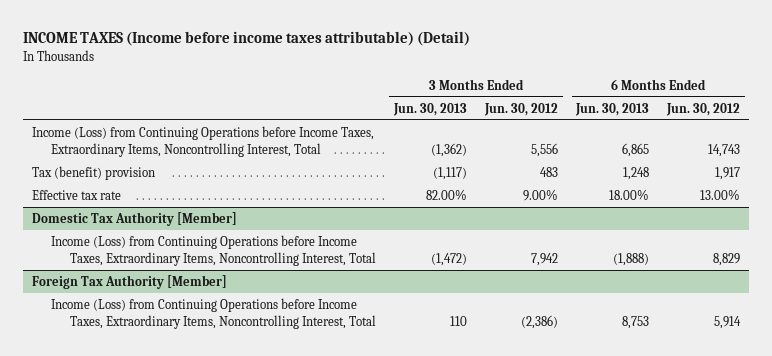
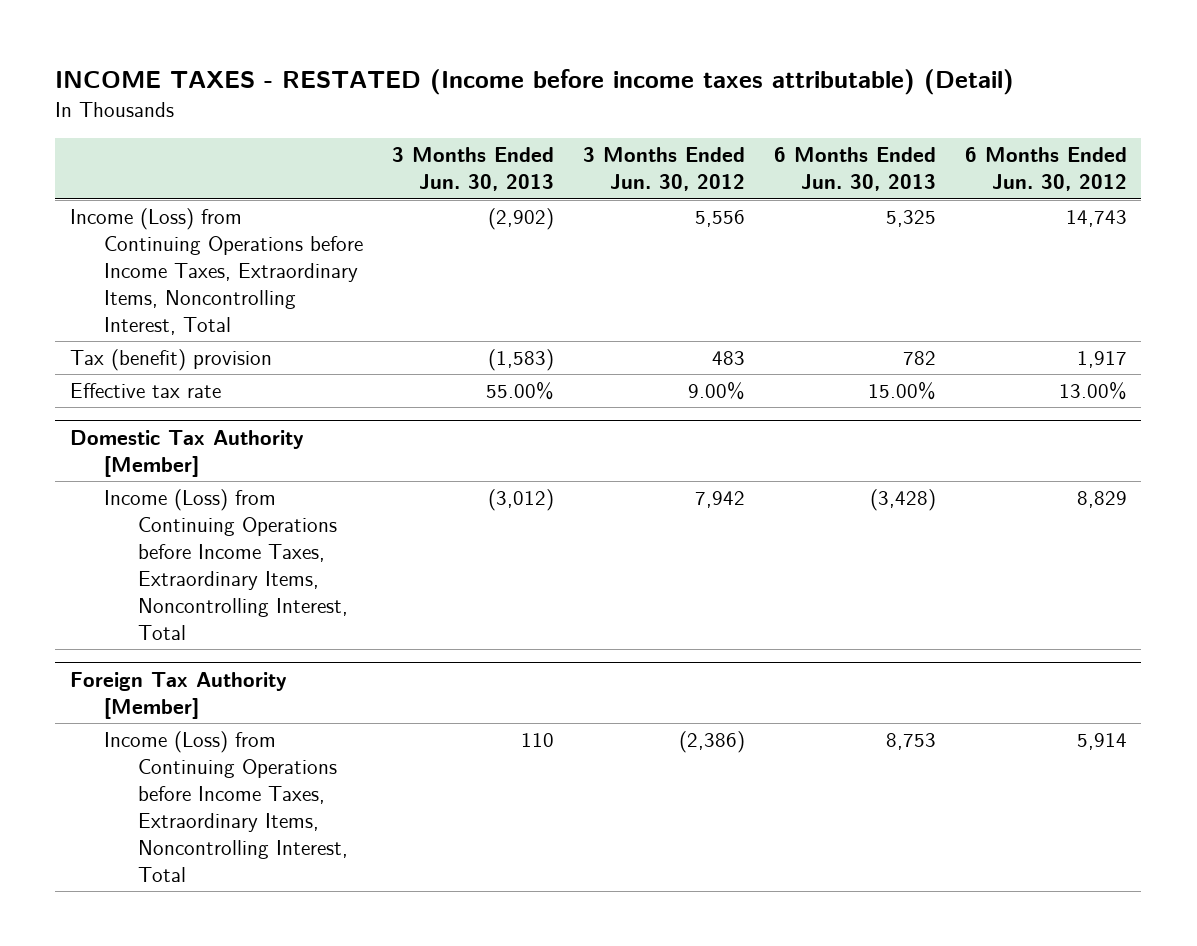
- INCOME TAXES (Income before income taxes attributable) (Detail)
+ INCOME TAXES - RESTATED (Income before income taxes attributable) (Detail)
- Income (Loss) from Continuing Operations before Income Taxes, Extraordinary Items, Noncontrolling Interest, Total | (1,362) | 5,556 | 6,865 | 14,743
- Tax (benefit) provision | (1,117) | 483 | 1,248 | 1,917
- Effective tax rate | 82.00% | 9.00% | 18.00% | 13.00%
+ Income (Loss) from Continuing Operations before Income Taxes, Extraordinary Items, Noncontrolling Interest, Total | (2,902) | 5,556 | 5,325 | 14,743
+ Tax (benefit) provision | (1,583) | 483 | 782 | 1,917
+ Effective tax rate | 55.00% | 9.00% | 15.00% | 13.00%
@ Domestic Tax Authority [Member]
- Income (Loss) from Continuing Operations before Income Taxes, Extraordinary Items, Noncontrolling Interest, Total | (1,472) | 7,942 | (1,888) | 8,829
+ Income (Loss) from Continuing Operations before Income Taxes, Extraordinary Items, Noncontrolling Interest, Total | (3,012) | 7,942 | (3,428) | 8,829

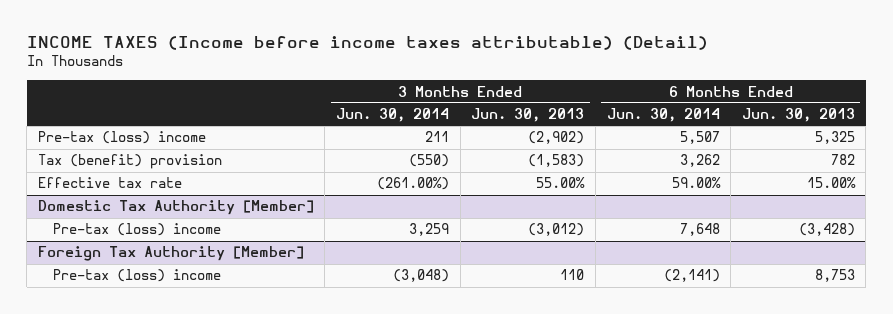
- INCOME TAXES - RESTATED (Income before income taxes attributable) (Detail)
+ INCOME TAXES (Income before income taxes attributable) (Detail)
- | 3 Months Ended Jun. 30, 2013 | 3 Months Ended Jun. 30, 2012 | 6 Months Ended Jun. 30, 2013 | 6 Months Ended Jun. 30, 2012
+ | 3 Months Ended Jun. 30, 2014 | 3 Months Ended Jun. 30, 2013 | 6 Months Ended Jun. 30, 2014 | 6 Months Ended Jun. 30, 2013
- Income (Loss) from Continuing Operations before Income Taxes, Extraordinary Items, Noncontrolling Interest, Total | (2,902) | 5,556 | 5,325 | 14,743
+ Pre-tax (loss) income | 211 | (2,902) | 5,507 | 5,325
@ Domestic Tax Authority [Member]
- Income (Loss) from Continuing Operations before Income Taxes, Extraordinary Items, Noncontrolling Interest, Total | (3,012) | 7,942 | (3,428) | 8,829
+ Pre-tax (loss) income | 3,259 | (3,012) | 7,648 | (3,428)
@ Foreign Tax Authority [Member]
- Income (Loss) from Continuing Operations before Income Taxes, Extraordinary Items, Noncontrolling Interest, Total | 110 | (2,386) | 8,753 | 5,914
+ Pre-tax (loss) income | (3,048) | 110 | (2,141) | 8,753

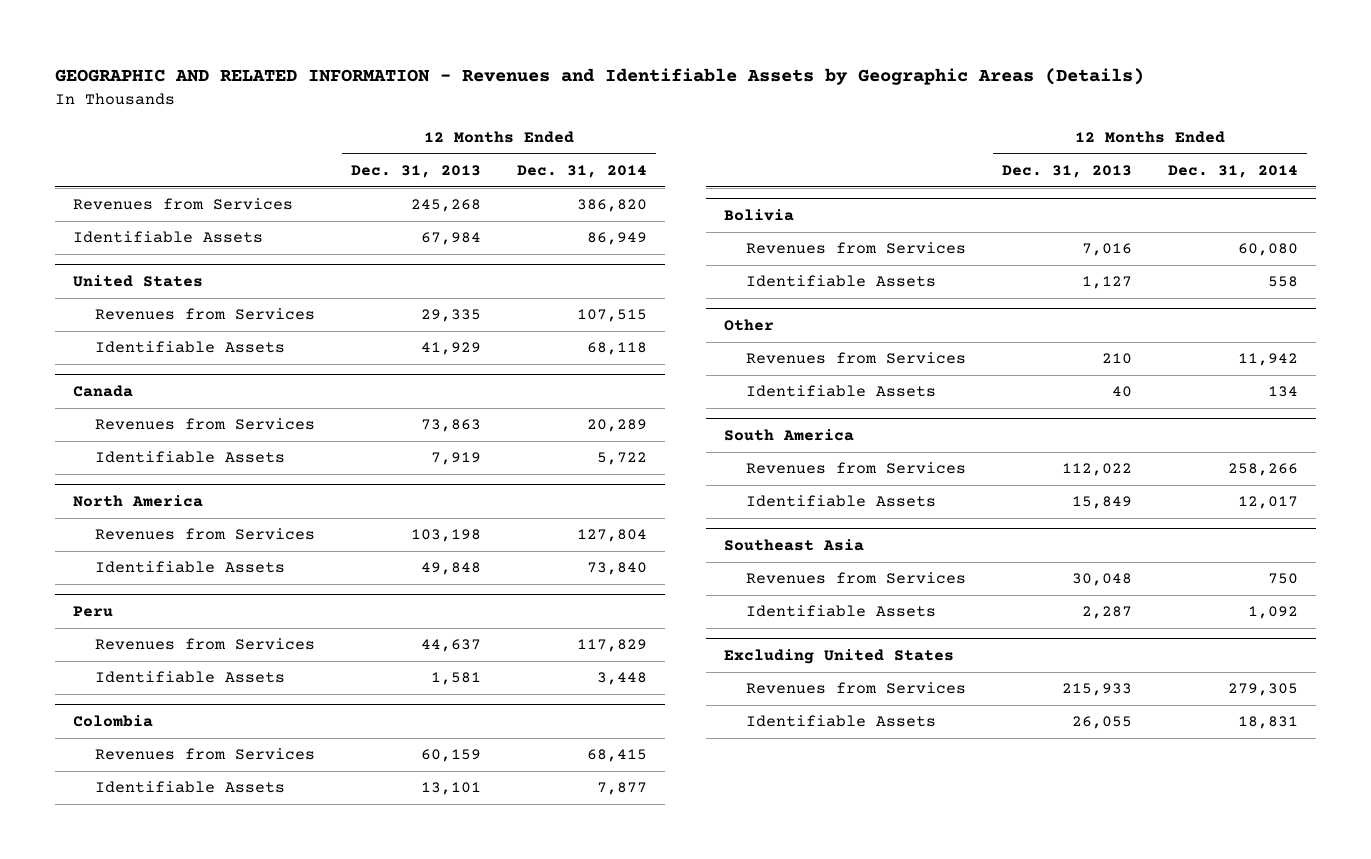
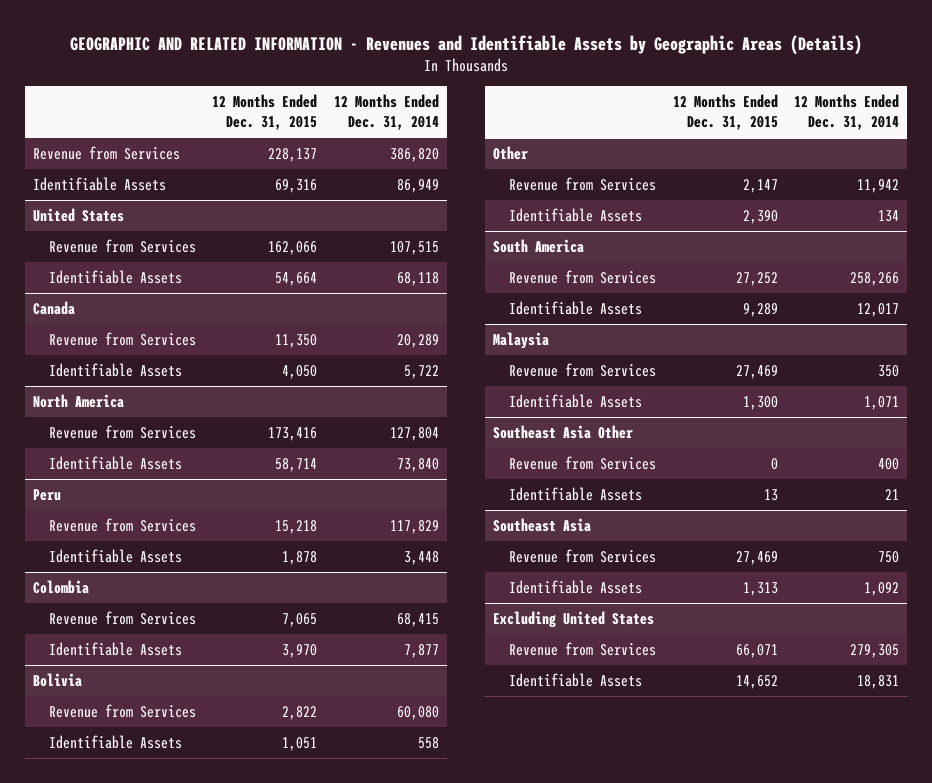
- | 12 Months Ended Dec. 31, 2013 | 12 Months Ended Dec. 31, 2014
+ | 12 Months Ended Dec. 31, 2015 | 12 Months Ended Dec. 31, 2014
- Revenues from Services | 245,268 | 386,820
+ Revenue from Services | 228,137 | 386,820
@ United States
- Revenues from Services | 29,335 | 107,515
+ Revenue from Services | 162,066 | 107,515
@ Canada
- Revenues from Services | 73,863 | 20,289
+ Revenue from Services | 11,350 | 20,289
@ North America
- Revenues from Services | 103,198 | 127,804
+ Revenue from Services | 173,416 | 127,804
@ Peru
- Revenues from Services | 44,637 | 117,829
+ Revenue from Services | 15,218 | 117,829
@ Colombia
- Revenues from Services | 60,159 | 68,415
+ Revenue from Services | 7,065 | 68,415
@ Bolivia
- Revenues from Services | 7,016 | 60,080
+ Revenue from Services | 2,822 | 60,080
@ Other
- Revenues from Services | 210 | 11,942
+ Revenue from Services | 2,147 | 11,942
@ South America
- Revenues from Services | 112,022 | 258,266
+ Revenue from Services | 27,252 | 258,266
+ Malaysia
+ Revenue from Services | 27,469 | 350
+ Identifiable Assets | 1,300 | 1,071
+ Southeast Asia Other
+ Revenue from Services | 0 | 400
+ Identifiable Assets | 13 | 21
@ Southeast Asia
- Revenues from Services | 30,048 | 750
+ Revenue from Services | 27,469 | 750
@ Excluding United States
- Revenues from Services | 215,933 | 279,305
+ Revenue from Services | 66,071 | 279,305

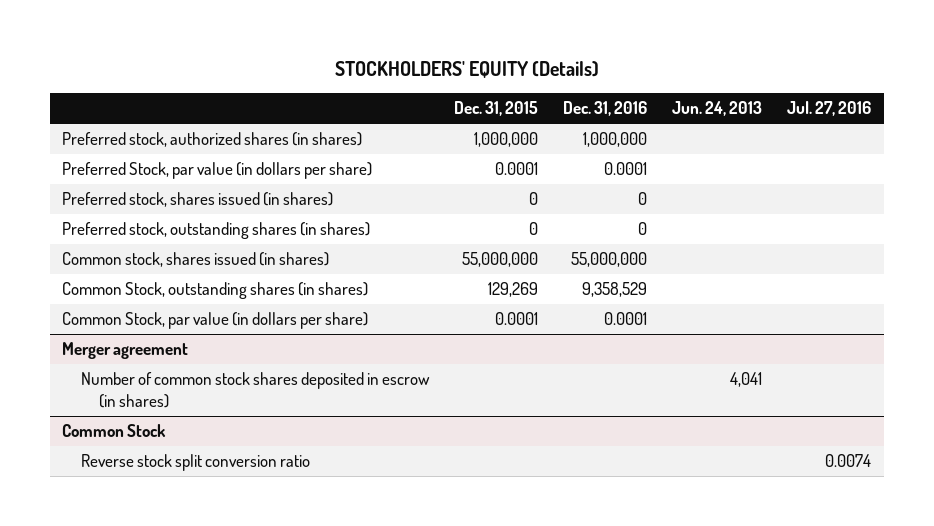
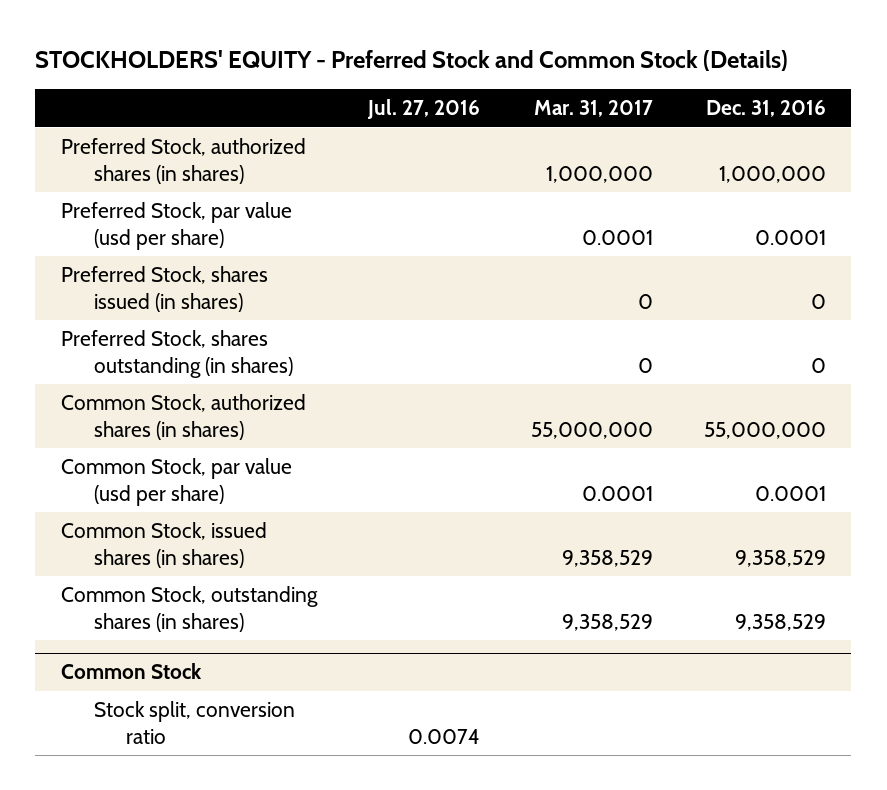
- STOCKHOLDERS' EQUITY (Details)
+ STOCKHOLDERS' EQUITY - Preferred Stock and Common Stock (Details)
- | Dec. 31, 2015 | Dec. 31, 2016 | Jun. 24, 2013 | Jul. 27, 2016
+ | Jul. 27, 2016 | Mar. 31, 2017 | Dec. 31, 2016
- Preferred stock, authorized shares (in shares) | 1,000,000 | 1,000,000 | |
- Preferred Stock, par value (in dollars per share) | 0.0001 | 0.0001 | |
- Preferred stock, shares issued (in shares) | 0 | 0 | |
- Preferred stock, outstanding shares (in shares) | 0 | 0 | |
- Common stock, shares issued (in shares) | 55,000,000 | 55,000,000 | |
+ Preferred Stock, authorized shares (in shares) | | 1,000,000 | 1,000,000
+ Preferred Stock, par value (usd per share) | | 0.0001 | 0.0001
+ Preferred Stock, shares issued (in shares) | | 0 | 0
+ Preferred Stock, shares outstanding (in shares) | | 0 | 0
+ Common Stock, authorized shares (in shares) | | 55,000,000 | 55,000,000
+ Common Stock, par value (usd per share) | | 0.0001 | 0.0001
+ Common Stock, issued shares (in shares) | | 9,358,529 | 9,358,529
- Common Stock, par value (in dollars per share) | 0.0001 | 0.0001 | |
- Merger agreement
- Number of common stock shares deposited in escrow (in shares) | | | 4,041 |
@ Common Stock
- Reverse stock split conversion ratio | | | | 0.0074
+ Stock split, conversion ratio | 0.0074 | |

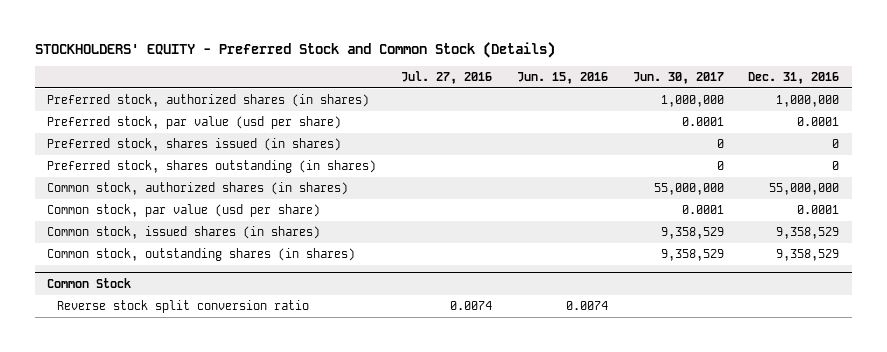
- | Jul. 27, 2016 | Mar. 31, 2017 | Dec. 31, 2016
+ | Jul. 27, 2016 | Jun. 15, 2016 | Jun. 30, 2017 | Dec. 31, 2016
- Preferred Stock, authorized shares (in shares) | | 1,000,000 | 1,000,000
- Preferred Stock, par value (usd per share) | | 0.0001 | 0.0001
- Preferred Stock, shares issued (in shares) | | 0 | 0
- Preferred Stock, shares outstanding (in shares) | | 0 | 0
- Common Stock, authorized shares (in shares) | | 55,000,000 | 55,000,000
- Common Stock, par value (usd per share) | | 0.0001 | 0.0001
- Common Stock, issued shares (in shares) | | 9,358,529 | 9,358,529
- Common Stock, outstanding shares (in shares) | | 9,358,529 | 9,358,529
+ Preferred stock, authorized shares (in shares) | | | 1,000,000 | 1,000,000
+ Preferred stock, par value (usd per share) | | | 0.0001 | 0.0001
+ Preferred stock, shares issued (in shares) | | | 0 | 0
+ Preferred stock, shares outstanding (in shares) | | | 0 | 0
+ Common stock, authorized shares (in shares) | | | 55,000,000 | 55,000,000
+ Common stock, par value (usd per share) | | | 0.0001 | 0.0001
+ Common stock, issued shares (in shares) | | | 9,358,529 | 9,358,529
+ Common stock, outstanding shares (in shares) | | | 9,358,529 | 9,358,529
@ Common Stock
- Stock split, conversion ratio | 0.0074 | |
+ Reverse stock split conversion ratio | 0.0074 | 0.0074 | |

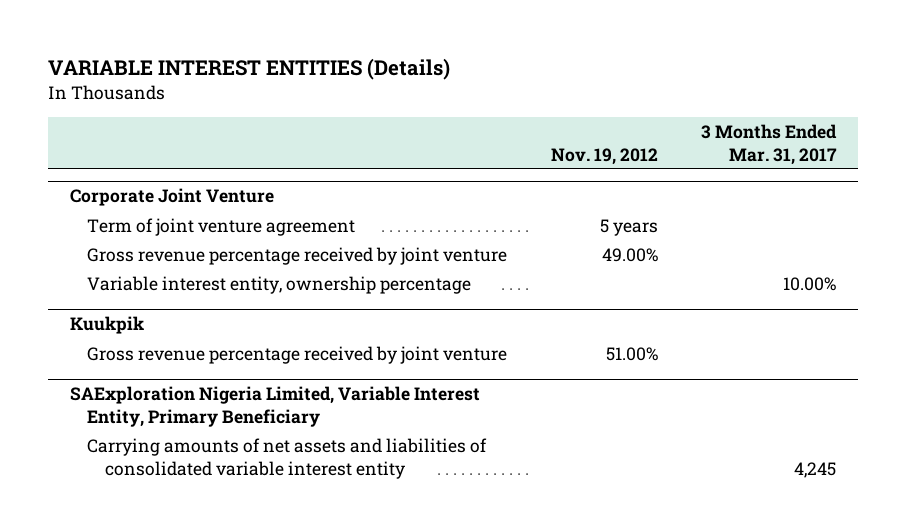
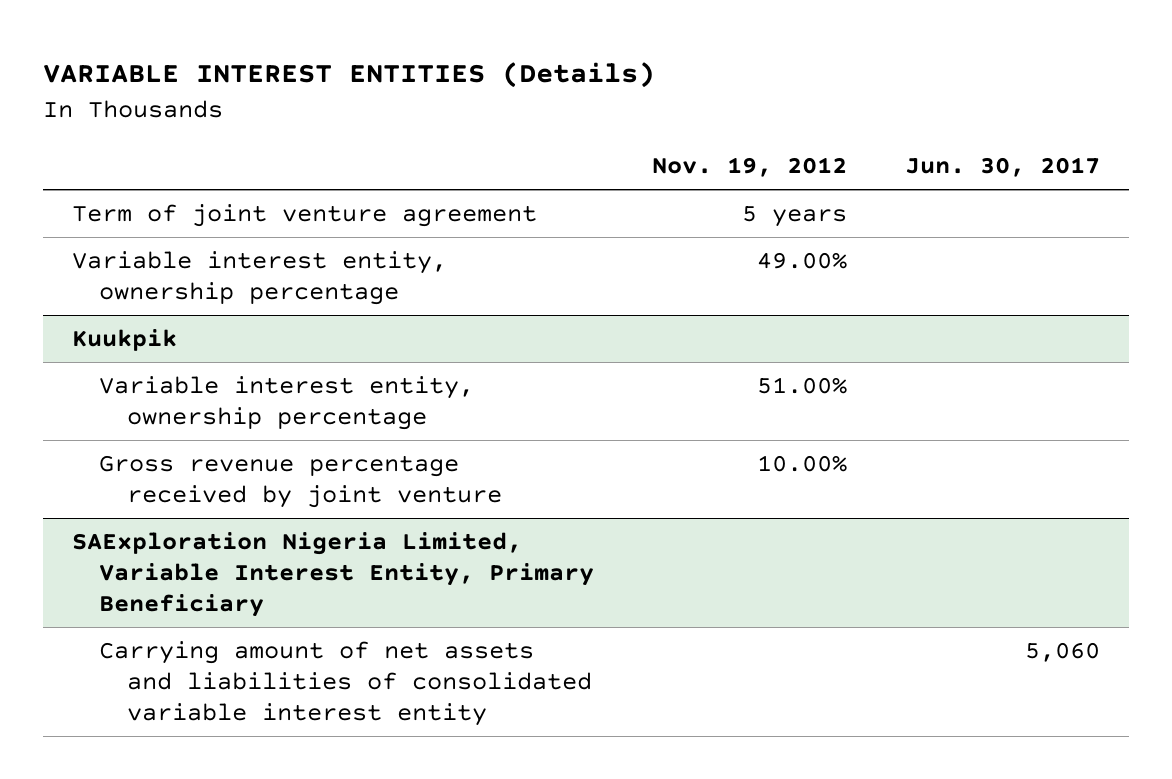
- | Nov. 19, 2012 | 3 Months Ended Mar. 31, 2017
+ | Nov. 19, 2012 | Jun. 30, 2017
- Corporate Joint Venture
- Gross revenue percentage received by joint venture | 49.00% |
- Variable interest entity, ownership percentage | | 10.00%
+ Variable interest entity, ownership percentage | 49.00% |
@ Kuukpik
- Gross revenue percentage received by joint venture | 51.00% |
+ Variable interest entity, ownership percentage | 51.00% |
+ Gross revenue percentage received by joint venture | 10.00% |
@ SAExploration Nigeria Limited, Variable Interest Entity, Primary Beneficiary
- Carrying amounts of net assets and liabilities of consolidated variable interest entity | | 4,245
+ Carrying amount of net assets and liabilities of consolidated variable interest entity | | 5,060

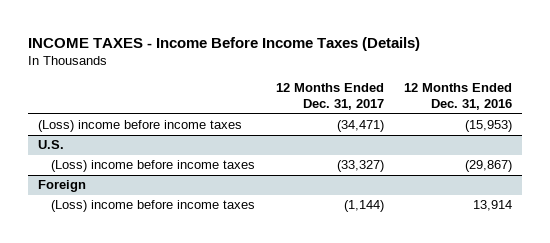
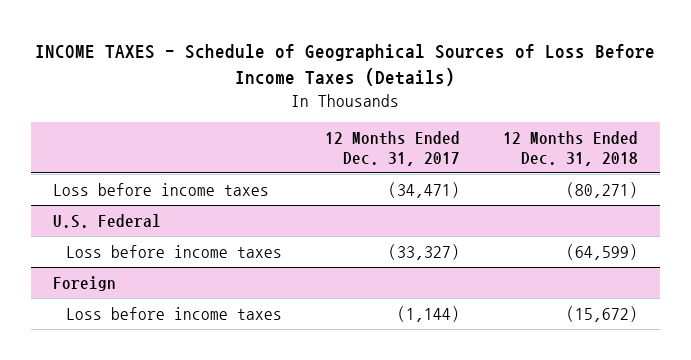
- INCOME TAXES - Income Before Income Taxes (Details)
+ INCOME TAXES - Schedule of Geographical Sources of Loss Before Income Taxes (Details)
- | 12 Months Ended Dec. 31, 2017 | 12 Months Ended Dec. 31, 2016
+ | 12 Months Ended Dec. 31, 2017 | 12 Months Ended Dec. 31, 2018
- (Loss) income before income taxes | (34,471) | (15,953)
- U.S.
- (Loss) income before income taxes | (33,327) | (29,867)
+ Loss before income taxes | (34,471) | (80,271)
+ U.S. Federal
+ Loss before income taxes | (33,327) | (64,599)
@ Foreign
- (Loss) income before income taxes | (1,144) | 13,914
+ Loss before income taxes | (1,144) | (15,672)

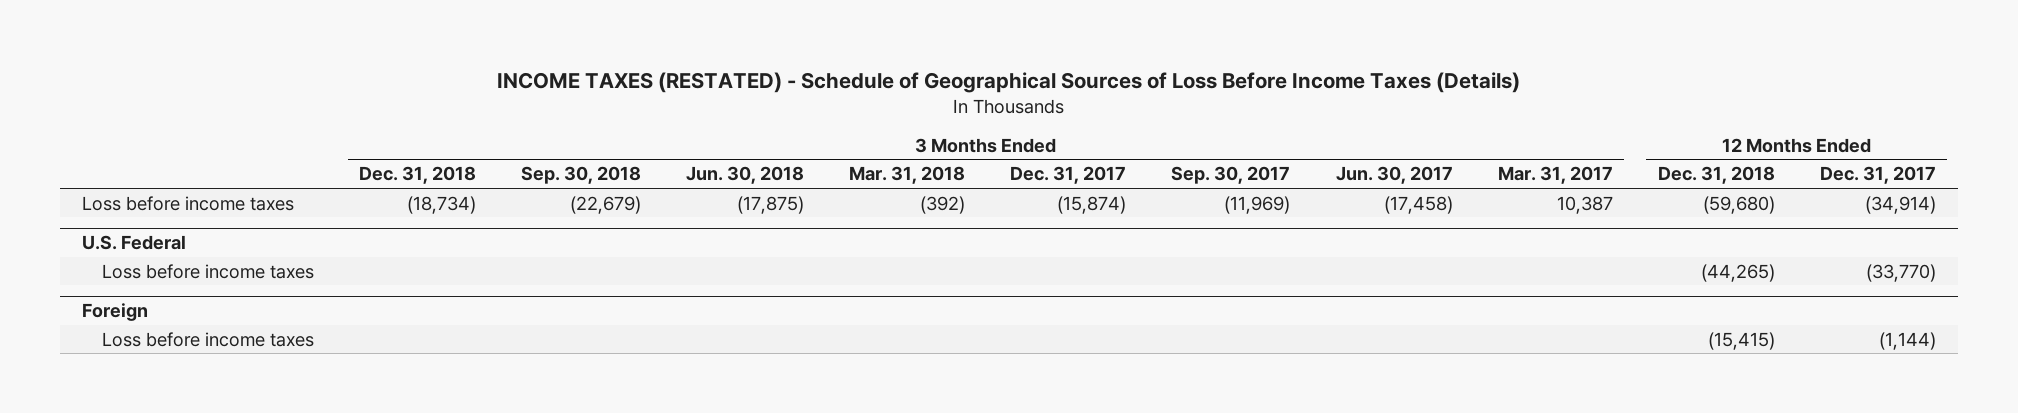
- INCOME TAXES - Schedule of Geographical Sources of Loss Before Income Taxes (Details)
+ INCOME TAXES (RESTATED) - Schedule of Geographical Sources of Loss Before Income Taxes (Details)
- | 12 Months Ended Dec. 31, 2017 | 12 Months Ended Dec. 31, 2018
+ | 3 Months Ended Dec. 31, 2018 | 3 Months Ended Sep. 30, 2018 | 3 Months Ended Jun. 30, 2018 | 3 Months Ended Mar. 31, 2018 | 3 Months Ended Dec. 31, 2017 | 3 Months Ended Sep. 30, 2017 | 3 Months Ended Jun. 30, 2017 | 3 Months Ended Mar. 31, 2017 | 12 Months Ended Dec. 31, 2018 | 12 Months Ended Dec. 31, 2017
- Loss before income taxes | (34,471) | (80,271)
+ Loss before income taxes | (18,734) | (22,679) | (17,875) | (392) | (15,874) | (11,969) | (17,458) | 10,387 | (59,680) | (34,914)
@ U.S. Federal
- Loss before income taxes | (33,327) | (64,599)
+ Loss before income taxes | | | | | | | | | (44,265) | (33,770)
@ Foreign
- Loss before income taxes | (1,144) | (15,672)
+ Loss before income taxes | | | | | | | | | (15,415) | (1,144)

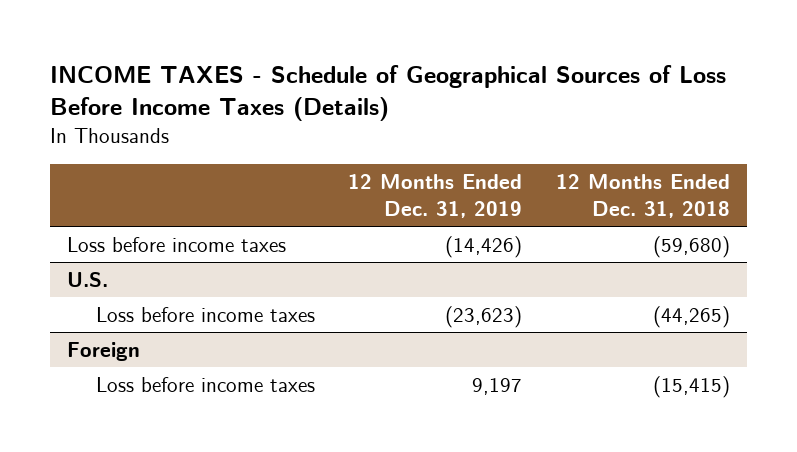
- INCOME TAXES (RESTATED) - Schedule of Geographical Sources of Loss Before Income Taxes (Details)
+ INCOME TAXES - Schedule of Geographical Sources of Loss Before Income Taxes (Details)
- | 3 Months Ended Dec. 31, 2018 | 3 Months Ended Sep. 30, 2018 | 3 Months Ended Jun. 30, 2018 | 3 Months Ended Mar. 31, 2018 | 3 Months Ended Dec. 31, 2017 | 3 Months Ended Sep. 30, 2017 | 3 Months Ended Jun. 30, 2017 | 3 Months Ended Mar. 31, 2017 | 12 Months Ended Dec. 31, 2018 | 12 Months Ended Dec. 31, 2017
+ | 12 Months Ended Dec. 31, 2019 | 12 Months Ended Dec. 31, 2018
- U.S. Federal
+ U.S.

